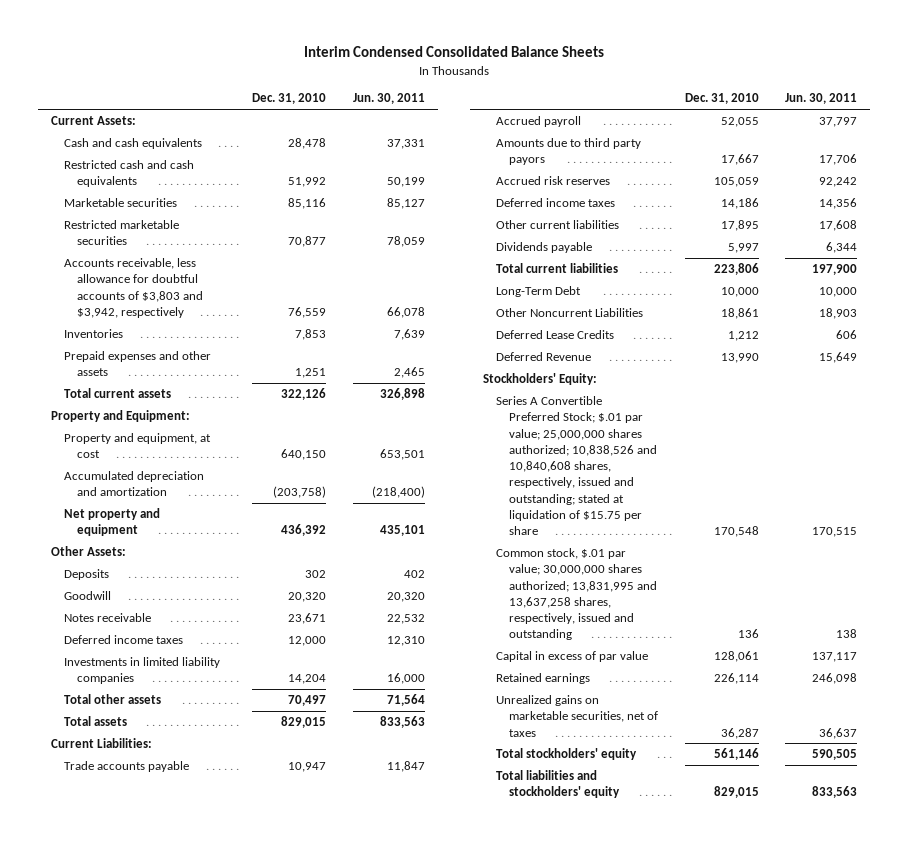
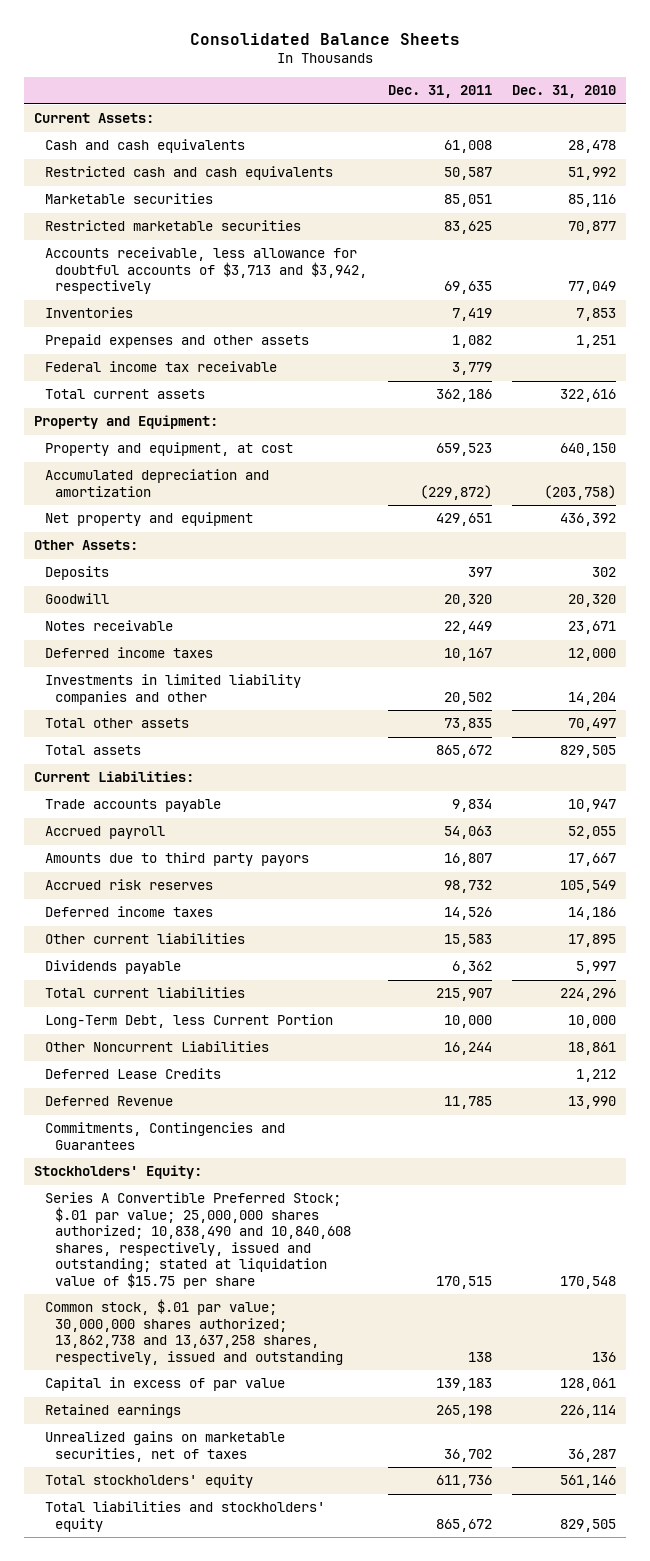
- Interim Condensed Consolidated Balance Sheets
+ Consolidated Balance Sheets
- | Dec. 31, 2010 | Jun. 30, 2011
+ | Dec. 31, 2011 | Dec. 31, 2010
- Accounts receivable, less allowance for doubtful accounts of $3,803 and $3,942, respectively | 76,559 | 66,078
+ Accounts receivable, less allowance for doubtful accounts of $3,713 and $3,942, respectively | 69,635 | 77,049
- Total current assets | 322,126 | 326,898
+ Federal income tax receivable | 3,779 |
+ Total current assets | 362,186 | 322,616
- Investments in limited liability companies | 14,204 | 16,000
+ Investments in limited liability companies and other | 20,502 | 14,204
- Total assets | 829,015 | 833,563
+ Total assets | 865,672 | 829,505
- Accrued risk reserves | 105,059 | 92,242
+ Accrued risk reserves | 98,732 | 105,549
- Total current liabilities | 223,806 | 197,900
- Long-Term Debt | 10,000 | 10,000
+ Total current liabilities | 215,907 | 224,296
+ Long-Term Debt, less Current Portion | 10,000 | 10,000
+ Commitments, Contingencies and Guarantees
- Series A Convertible Preferred Stock; $.01 par value; 25,000,000 shares authorized; 10,838,526 and 10,840,608 shares, respectively, issued and outstanding; stated at liquidation of $15.75 per share | 170,548 | 170,515
- Common stock, $.01 par value; 30,000,000 shares authorized; 13,831,995 and 13,637,258 shares, respectively, issued and outstanding | 136 | 138
+ Series A Convertible Preferred Stock; $.01 par value; 25,000,000 shares authorized; 10,838,490 and 10,840,608 shares, respectively, issued and outstanding; stated at liquidation value of $15.75 per share | 170,515 | 170,548
+ Common stock, $.01 par value; 30,000,000 shares authorized; 13,862,738 and 13,637,258 shares, respectively, issued and outstanding | 138 | 136
- Total liabilities and stockholders' equity | 829,015 | 833,563
+ Total liabilities and stockholders' equity | 865,672 | 829,505

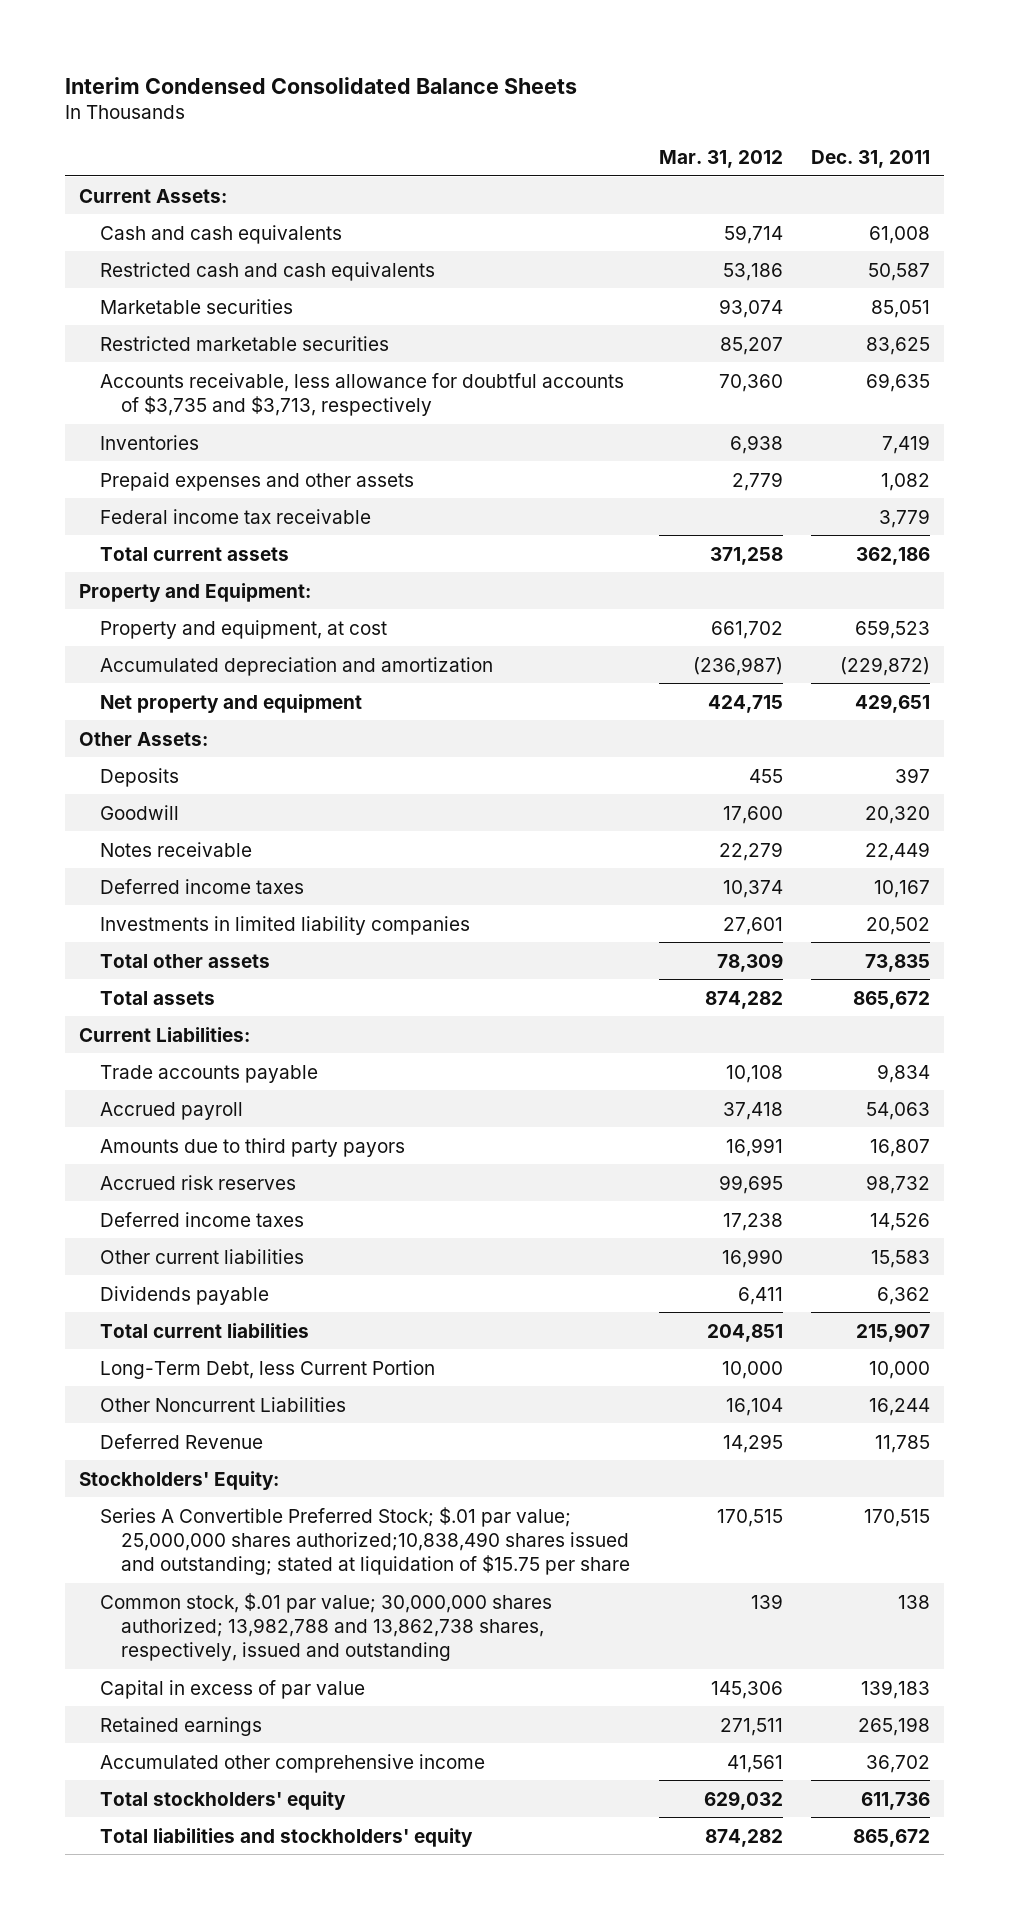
- Consolidated Balance Sheets
+ Interim Condensed Consolidated Balance Sheets
- | Dec. 31, 2011 | Dec. 31, 2010
+ | Mar. 31, 2012 | Dec. 31, 2011
- Accounts receivable, less allowance for doubtful accounts of $3,713 and $3,942, respectively | 69,635 | 77,049
+ Accounts receivable, less allowance for doubtful accounts of $3,735 and $3,713, respectively | 70,360 | 69,635
- Investments in limited liability companies and other | 20,502 | 14,204
+ Investments in limited liability companies | 27,601 | 20,502
- Deferred Lease Credits | | 1,212
- Commitments, Contingencies and Guarantees
- Series A Convertible Preferred Stock; $.01 par value; 25,000,000 shares authorized; 10,838,490 and 10,840,608 shares, respectively, issued and outstanding; stated at liquidation value of $15.75 per share | 170,515 | 170,548
- Common stock, $.01 par value; 30,000,000 shares authorized; 13,862,738 and 13,637,258 shares, respectively, issued and outstanding | 138 | 136
+ Series A Convertible Preferred Stock; $.01 par value; 25,000,000 shares authorized;10,838,490 shares issued and outstanding; stated at liquidation of $15.75 per share | 170,515 | 170,515
+ Common stock, $.01 par value; 30,000,000 shares authorized; 13,982,788 and 13,862,738 shares, respectively, issued and outstanding | 139 | 138
- Unrealized gains on marketable securities, net of taxes | 36,702 | 36,287
+ Accumulated other comprehensive income | 41,561 | 36,702

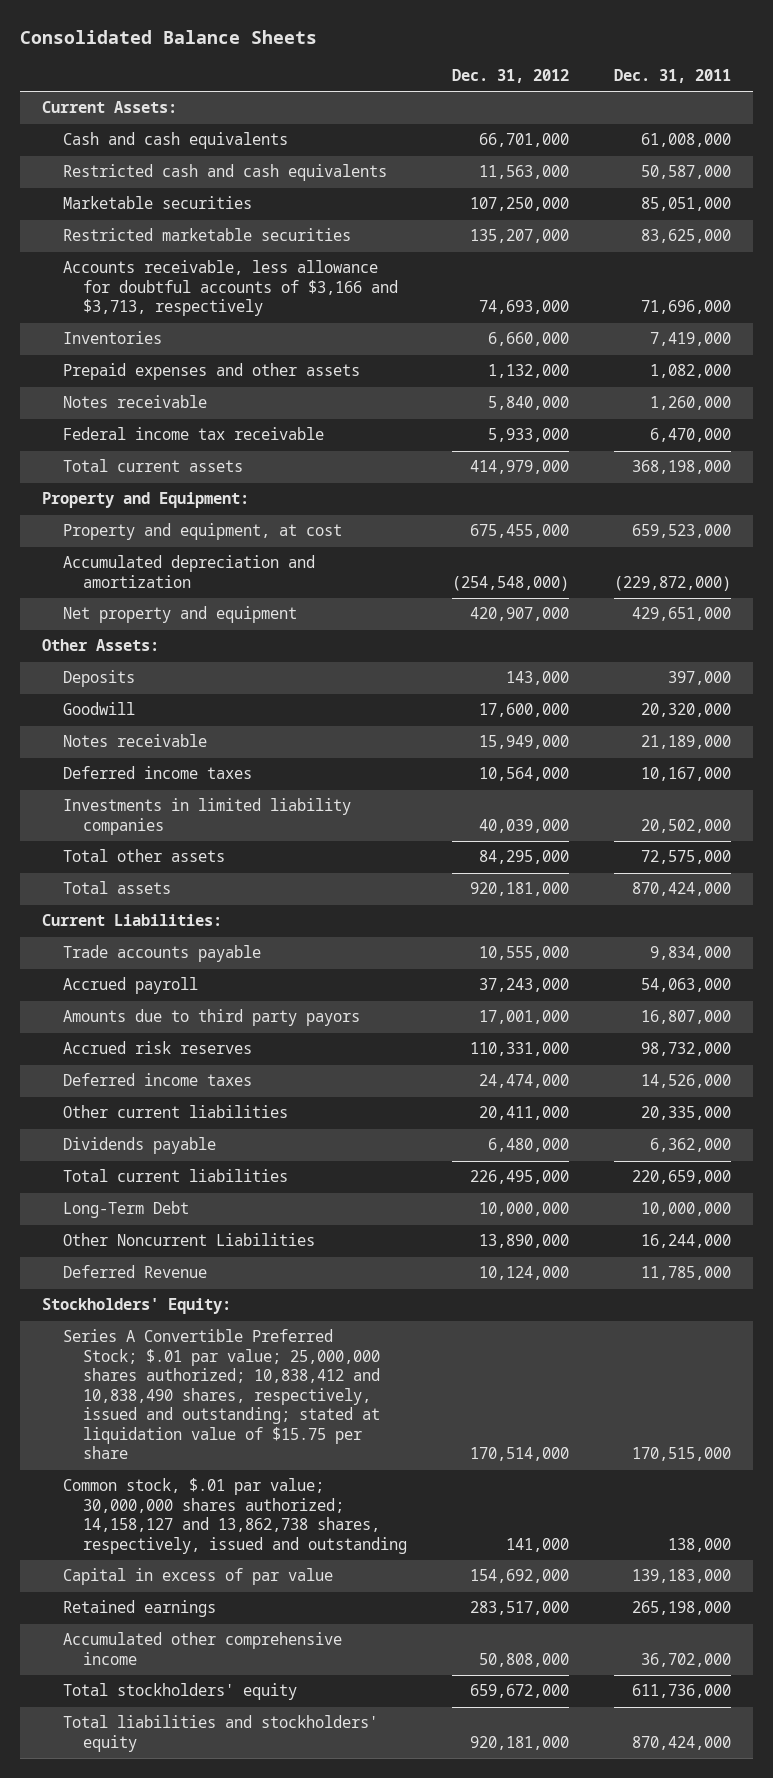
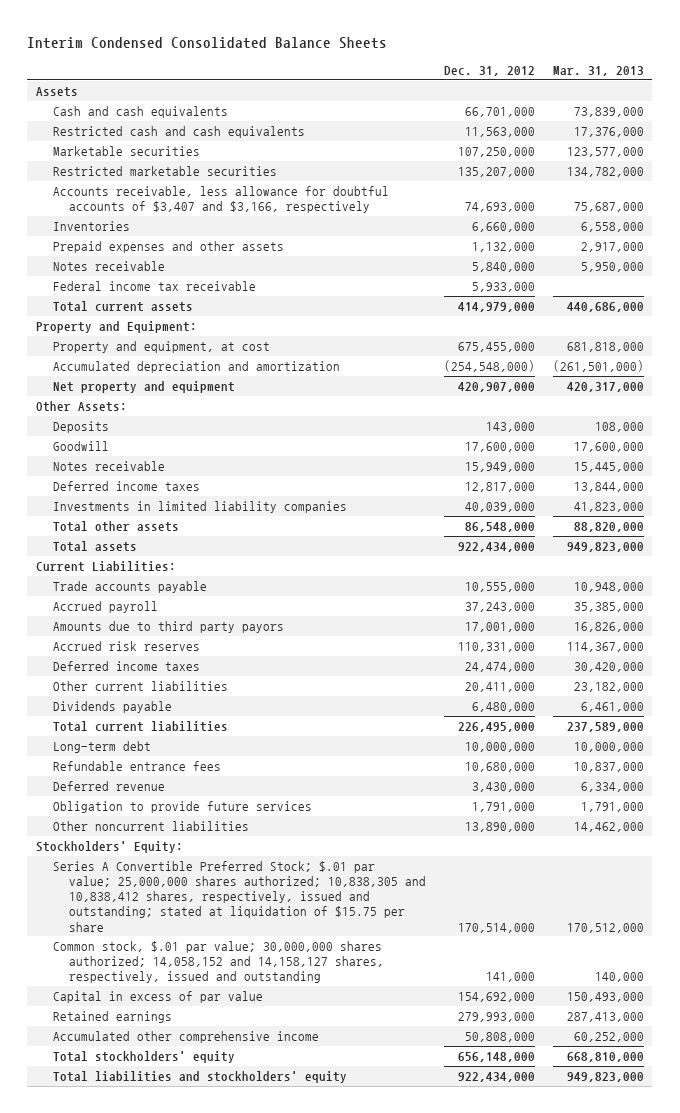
- Consolidated Balance Sheets
+ Interim Condensed Consolidated Balance Sheets
- | Dec. 31, 2012 | Dec. 31, 2011
+ | Dec. 31, 2012 | Mar. 31, 2013
- Current Assets:
+ Assets
- Accounts receivable, less allowance for doubtful accounts of $3,166 and $3,713, respectively | 74,693,000 | 71,696,000
+ Accounts receivable, less allowance for doubtful accounts of $3,407 and $3,166, respectively | 74,693,000 | 75,687,000
- Deferred income taxes | 10,564,000 | 10,167,000
+ Deferred income taxes | 12,817,000 | 13,844,000
- Total other assets | 84,295,000 | 72,575,000
- Total assets | 920,181,000 | 870,424,000
+ Total other assets | 86,548,000 | 88,820,000
+ Total assets | 922,434,000 | 949,823,000
- Long-Term Debt | 10,000,000 | 10,000,000
- Other Noncurrent Liabilities | 13,890,000 | 16,244,000
- Deferred Revenue | 10,124,000 | 11,785,000
+ Long-term debt | 10,000,000 | 10,000,000
+ Refundable entrance fees | 10,680,000 | 10,837,000
+ Deferred revenue | 3,430,000 | 6,334,000
+ Obligation to provide future services | 1,791,000 | 1,791,000
+ Other noncurrent liabilities | 13,890,000 | 14,462,000
- Series A Convertible Preferred Stock; $.01 par value; 25,000,000 shares authorized; 10,838,412 and 10,838,490 shares, respectively, issued and outstanding; stated at liquidation value of $15.75 per share | 170,514,000 | 170,515,000
- Common stock, $.01 par value; 30,000,000 shares authorized; 14,158,127 and 13,862,738 shares, respectively, issued and outstanding | 141,000 | 138,000
+ Series A Convertible Preferred Stock; $.01 par value; 25,000,000 shares authorized; 10,838,305 and 10,838,412 shares, respectively, issued and outstanding; stated at liquidation of $15.75 per share | 170,514,000 | 170,512,000
+ Common stock, $.01 par value; 30,000,000 shares authorized; 14,058,152 and 14,158,127 shares, respectively, issued and outstanding | 141,000 | 140,000
- Retained earnings | 283,517,000 | 265,198,000
+ Retained earnings | 279,993,000 | 287,413,000
- Total stockholders' equity | 659,672,000 | 611,736,000
- Total liabilities and stockholders' equity | 920,181,000 | 870,424,000
+ Total stockholders' equity | 656,148,000 | 668,810,000
+ Total liabilities and stockholders' equity | 922,434,000 | 949,823,000

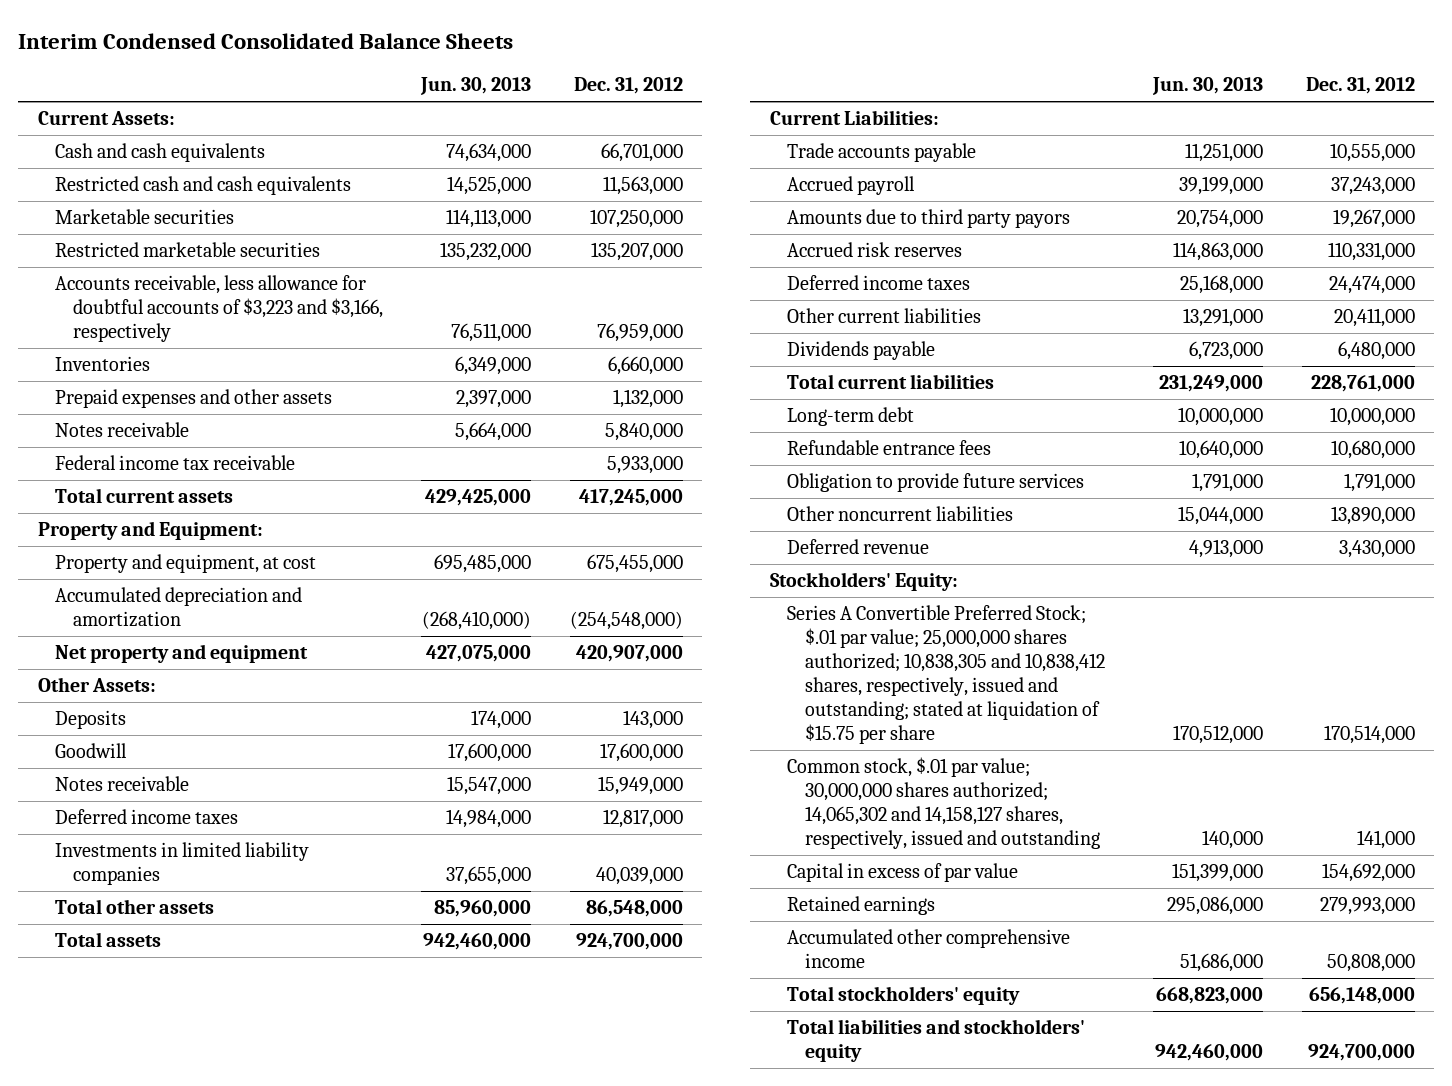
- | Dec. 31, 2012 | Mar. 31, 2013
+ | Jun. 30, 2013 | Dec. 31, 2012
- Assets
+ Current Assets:
- Accounts receivable, less allowance for doubtful accounts of $3,407 and $3,166, respectively | 74,693,000 | 75,687,000
+ Accounts receivable, less allowance for doubtful accounts of $3,223 and $3,166, respectively | 76,511,000 | 76,959,000
- Total current assets | 414,979,000 | 440,686,000
+ Total current assets | 429,425,000 | 417,245,000
- Total assets | 922,434,000 | 949,823,000
+ Total assets | 942,460,000 | 924,700,000
- Amounts due to third party payors | 17,001,000 | 16,826,000
+ Amounts due to third party payors | 20,754,000 | 19,267,000
- Total current liabilities | 226,495,000 | 237,589,000
+ Total current liabilities | 231,249,000 | 228,761,000
moved down: Deferred revenue | 4,913,000 | 3,430,000
- Common stock, $.01 par value; 30,000,000 shares authorized; 14,058,152 and 14,158,127 shares, respectively, issued and outstanding | 141,000 | 140,000
+ Common stock, $.01 par value; 30,000,000 shares authorized; 14,065,302 and 14,158,127 shares, respectively, issued and outstanding | 140,000 | 141,000
- Total liabilities and stockholders' equity | 922,434,000 | 949,823,000
+ Total liabilities and stockholders' equity | 942,460,000 | 924,700,000

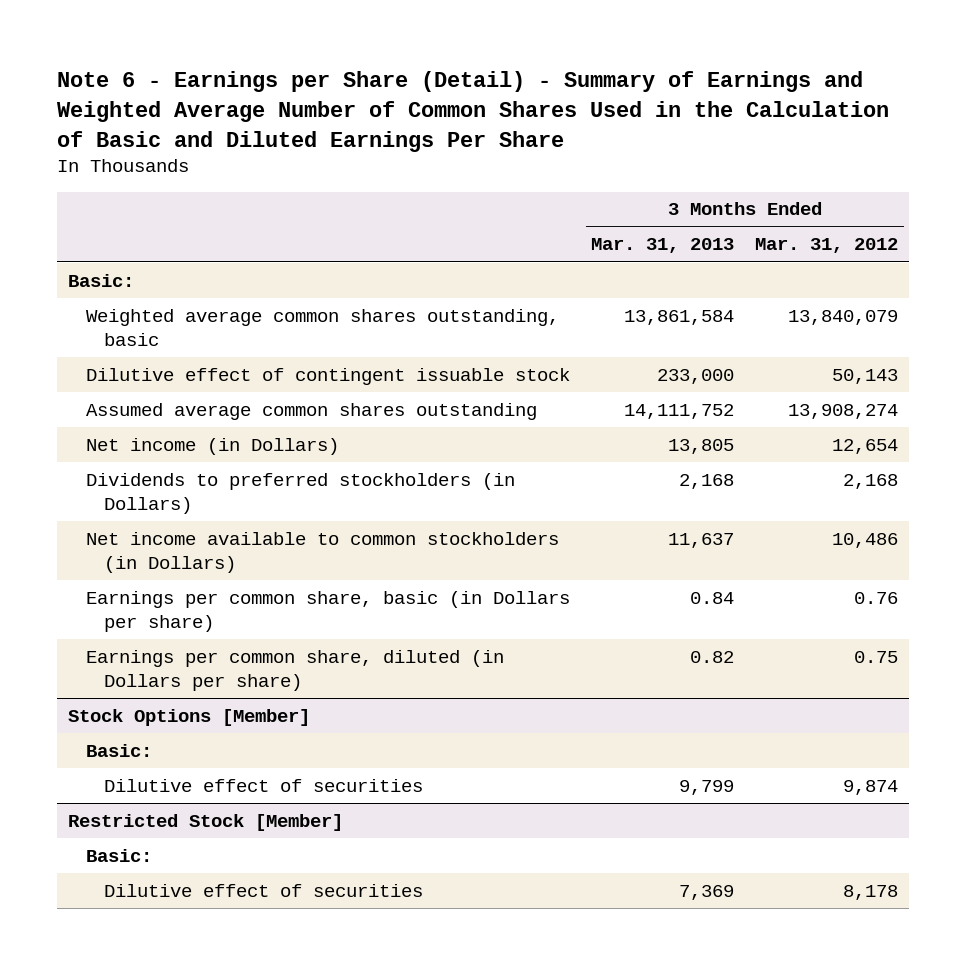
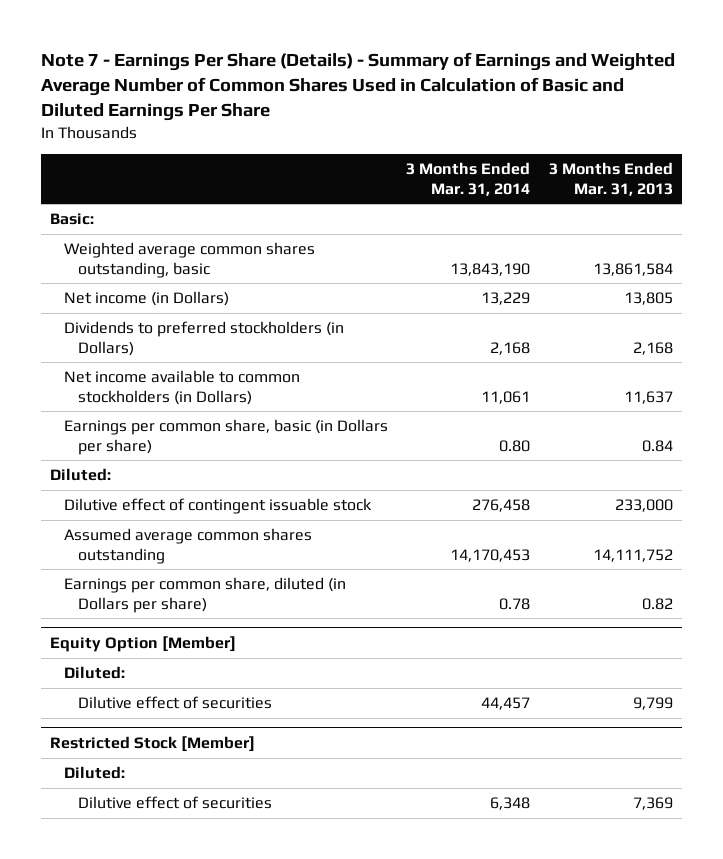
- Note 6 - Earnings per Share (Detail) - Summary of Earnings and Weighted Average Number of Common Shares Used in the Calculation of Basic and Diluted Earnings Per Share
+ Note 7 - Earnings Per Share (Details) - Summary of Earnings and Weighted Average Number of Common Shares Used in Calculation of Basic and Diluted Earnings Per Share
- | 3 Months Ended Mar. 31, 2013 | 3 Months Ended Mar. 31, 2012
+ | 3 Months Ended Mar. 31, 2014 | 3 Months Ended Mar. 31, 2013
+ Diluted:
moved down: Dilutive effect of contingent issuable stock | 276,458 | 233,000
moved down: Assumed average common shares outstanding | 14,170,453 | 14,111,752
- Stock Options [Member]
- Basic:
+ Equity Option [Member]
+ Diluted:
@ Restricted Stock [Member]
- Basic:
+ Diluted:

